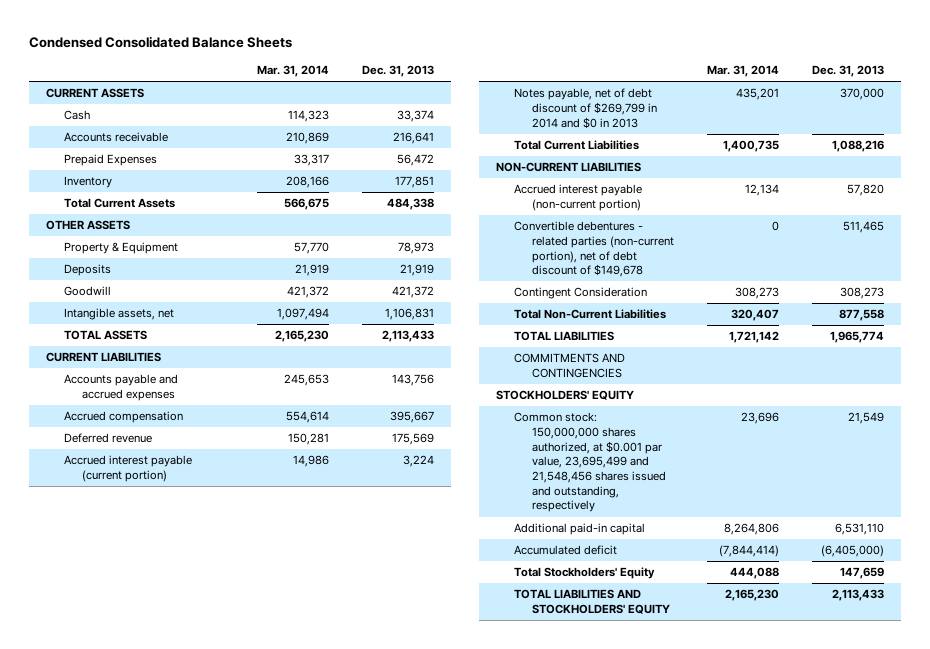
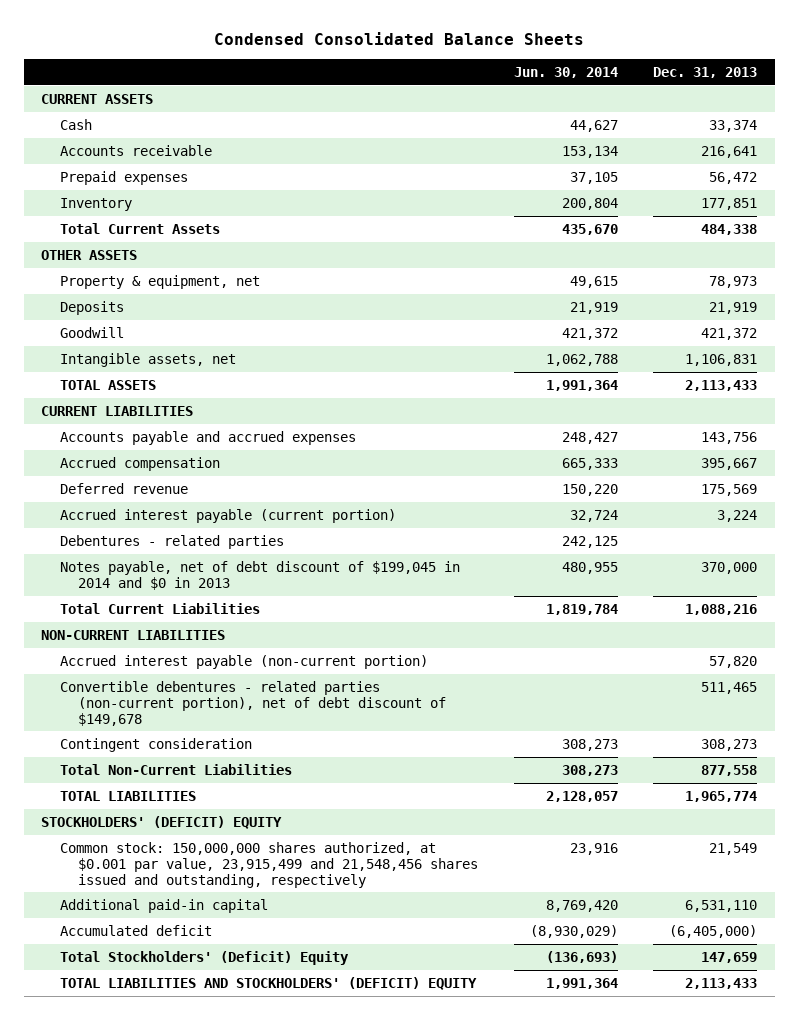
- | Mar. 31, 2014 | Dec. 31, 2013
+ | Jun. 30, 2014 | Dec. 31, 2013
- Prepaid Expenses | 33,317 | 56,472
+ Prepaid expenses | 37,105 | 56,472
- Property & Equipment | 57,770 | 78,973
+ Property & equipment, net | 49,615 | 78,973
- Notes payable, net of debt discount of $269,799 in 2014 and $0 in 2013 | 435,201 | 370,000
+ Debentures - related parties | 242,125 |
+ Notes payable, net of debt discount of $199,045 in 2014 and $0 in 2013 | 480,955 | 370,000
- Contingent Consideration | 308,273 | 308,273
+ Contingent consideration | 308,273 | 308,273
- COMMITMENTS AND CONTINGENCIES
- STOCKHOLDERS' EQUITY
- Common stock: 150,000,000 shares authorized, at $0.001 par value, 23,695,499 and 21,548,456 shares issued and outstanding, respectively | 23,696 | 21,549
+ STOCKHOLDERS' (DEFICIT) EQUITY
+ Common stock: 150,000,000 shares authorized, at $0.001 par value, 23,915,499 and 21,548,456 shares issued and outstanding, respectively | 23,916 | 21,549
- Total Stockholders' Equity | 444,088 | 147,659
- TOTAL LIABILITIES AND STOCKHOLDERS' EQUITY | 2,165,230 | 2,113,433
+ Total Stockholders' (Deficit) Equity | (136,693) | 147,659
+ TOTAL LIABILITIES AND STOCKHOLDERS' (DEFICIT) EQUITY | 1,991,364 | 2,113,433

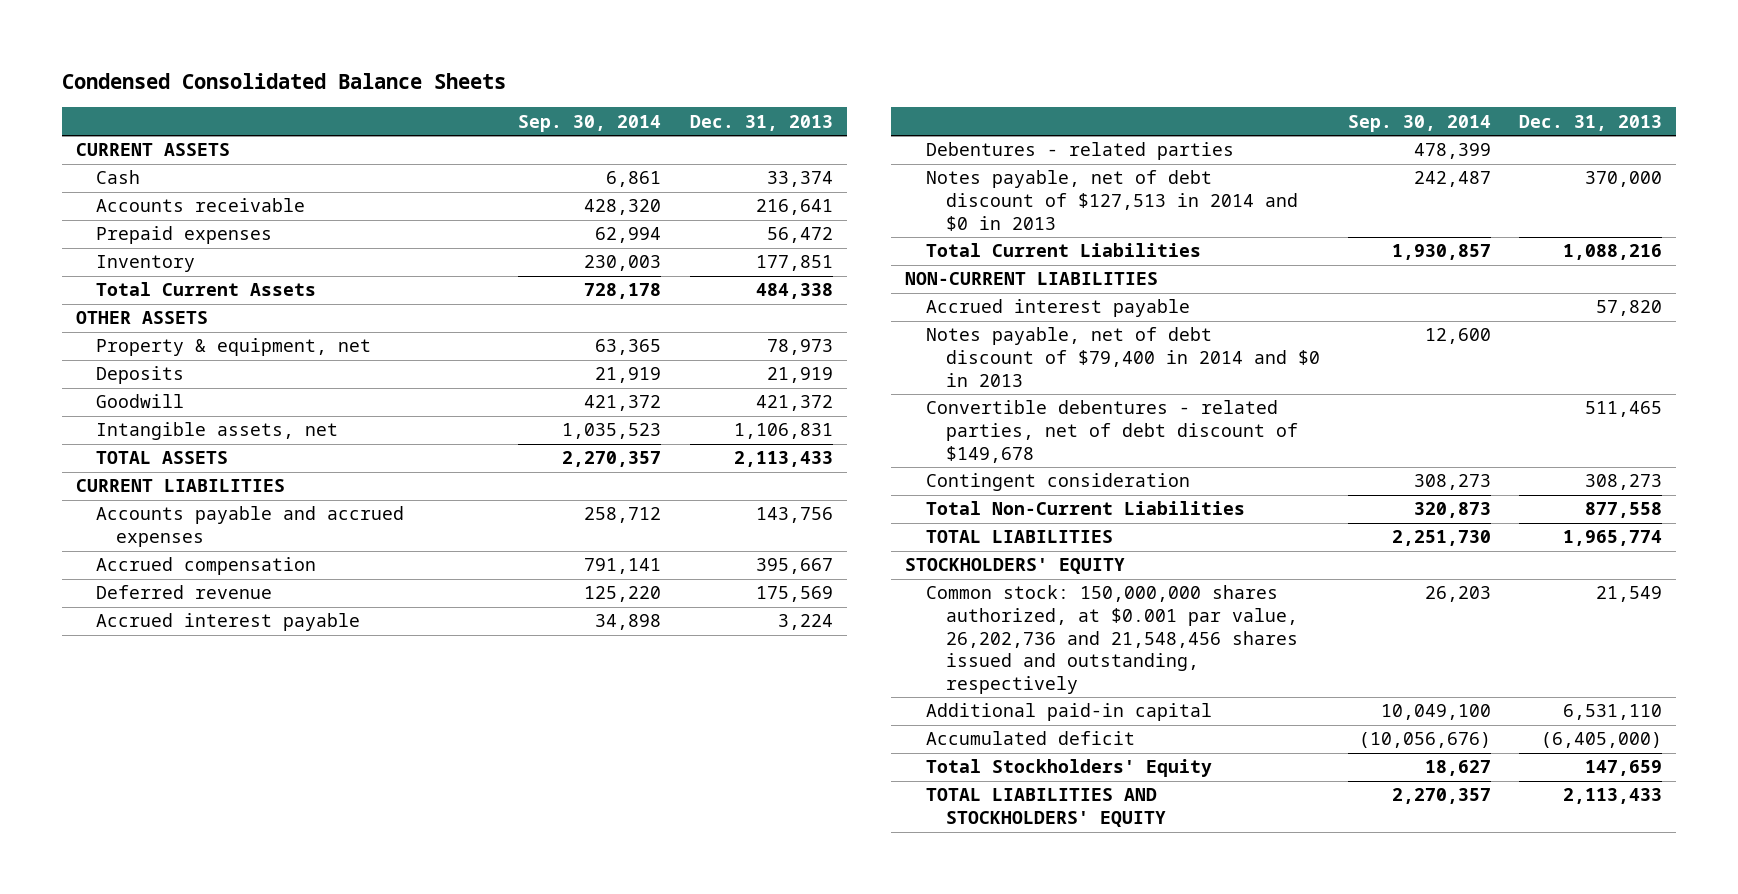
- | Jun. 30, 2014 | Dec. 31, 2013
+ | Sep. 30, 2014 | Dec. 31, 2013
- Accrued interest payable (current portion) | 32,724 | 3,224
+ Accrued interest payable | 34,898 | 3,224
- Notes payable, net of debt discount of $199,045 in 2014 and $0 in 2013 | 480,955 | 370,000
+ Notes payable, net of debt discount of $127,513 in 2014 and $0 in 2013 | 242,487 | 370,000
- Accrued interest payable (non-current portion) | | 57,820
- Convertible debentures - related parties (non-current portion), net of debt discount of $149,678 | | 511,465
+ Accrued interest payable | | 57,820
+ Notes payable, net of debt discount of $79,400 in 2014 and $0 in 2013 | 12,600 |
+ Convertible debentures - related parties, net of debt discount of $149,678 | | 511,465
- STOCKHOLDERS' (DEFICIT) EQUITY
- Common stock: 150,000,000 shares authorized, at $0.001 par value, 23,915,499 and 21,548,456 shares issued and outstanding, respectively | 23,916 | 21,549
+ STOCKHOLDERS' EQUITY
+ Common stock: 150,000,000 shares authorized, at $0.001 par value, 26,202,736 and 21,548,456 shares issued and outstanding, respectively | 26,203 | 21,549
- Total Stockholders' (Deficit) Equity | (136,693) | 147,659
- TOTAL LIABILITIES AND STOCKHOLDERS' (DEFICIT) EQUITY | 1,991,364 | 2,113,433
+ Total Stockholders' Equity | 18,627 | 147,659
+ TOTAL LIABILITIES AND STOCKHOLDERS' EQUITY | 2,270,357 | 2,113,433

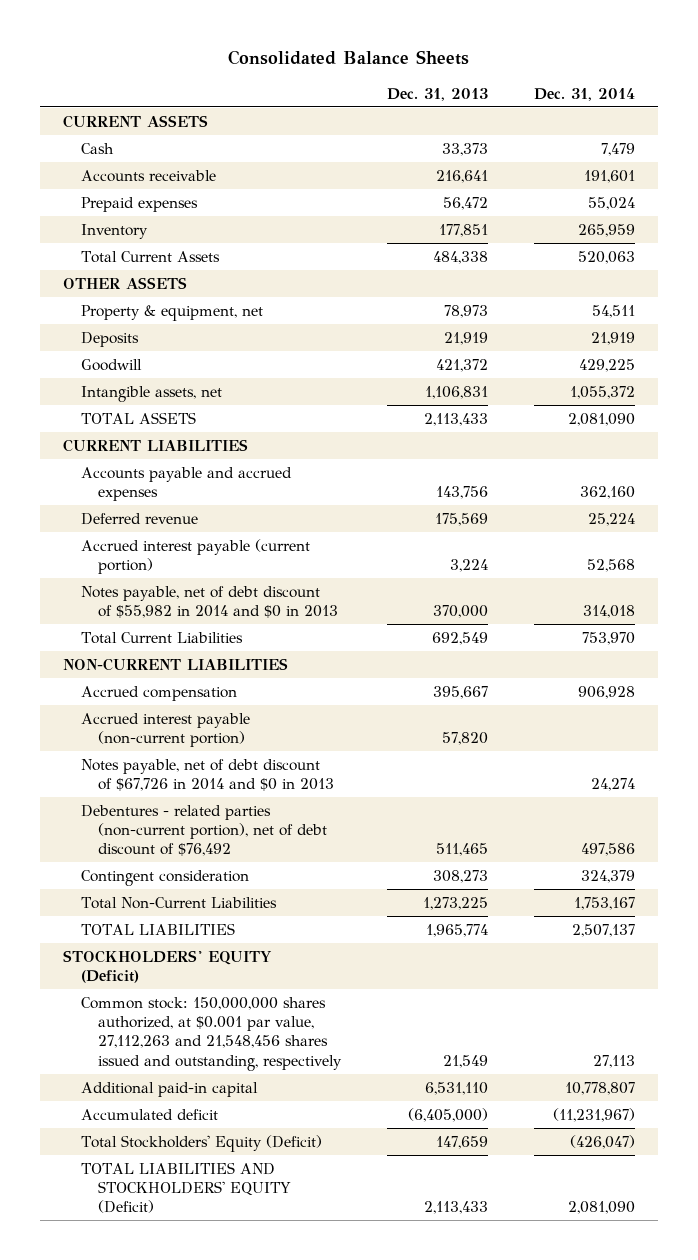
- Condensed Consolidated Balance Sheets
+ Consolidated Balance Sheets
- | Sep. 30, 2014 | Dec. 31, 2013
+ | Dec. 31, 2013 | Dec. 31, 2014
- Cash | 6,861 | 33,374
+ Cash | 33,373 | 7,479
- Accrued interest payable | 34,898 | 3,224
- Debentures - related parties | 478,399 |
- Notes payable, net of debt discount of $127,513 in 2014 and $0 in 2013 | 242,487 | 370,000
- Total Current Liabilities | 1,930,857 | 1,088,216
+ Accrued interest payable (current portion) | 3,224 | 52,568
+ Notes payable, net of debt discount of $55,982 in 2014 and $0 in 2013 | 370,000 | 314,018
+ Total Current Liabilities | 692,549 | 753,970
- Accrued interest payable | | 57,820
- Notes payable, net of debt discount of $79,400 in 2014 and $0 in 2013 | 12,600 |
- Convertible debentures - related parties, net of debt discount of $149,678 | | 511,465
moved down: Accrued compensation | 395,667 | 906,928
+ Accrued interest payable (non-current portion) | 57,820 |
+ Notes payable, net of debt discount of $67,726 in 2014 and $0 in 2013 | | 24,274
+ Debentures - related parties (non-current portion), net of debt discount of $76,492 | 511,465 | 497,586
- Total Non-Current Liabilities | 320,873 | 877,558
+ Total Non-Current Liabilities | 1,273,225 | 1,753,167
- STOCKHOLDERS' EQUITY
- Common stock: 150,000,000 shares authorized, at $0.001 par value, 26,202,736 and 21,548,456 shares issued and outstanding, respectively | 26,203 | 21,549
+ STOCKHOLDERS' EQUITY (Deficit)
+ Common stock: 150,000,000 shares authorized, at $0.001 par value, 27,112,263 and 21,548,456 shares issued and outstanding, respectively | 21,549 | 27,113
- Total Stockholders' Equity | 18,627 | 147,659
- TOTAL LIABILITIES AND STOCKHOLDERS' EQUITY | 2,270,357 | 2,113,433
+ Total Stockholders' Equity (Deficit) | 147,659 | (426,047)
+ TOTAL LIABILITIES AND STOCKHOLDERS' EQUITY (Deficit) | 2,113,433 | 2,081,090

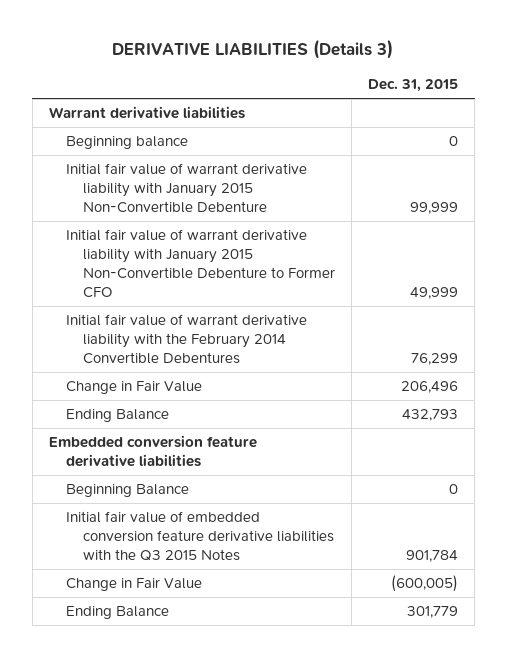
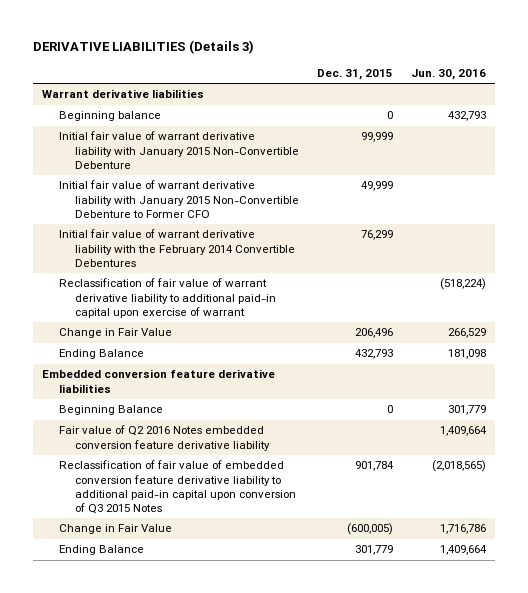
- | Dec. 31, 2015
+ | Dec. 31, 2015 | Jun. 30, 2016
+ Reclassification of fair value of warrant derivative liability to additional paid-in capital upon exercise of warrant | | (518,224)
- Initial fair value of embedded conversion feature derivative liabilities with the Q3 2015 Notes | 901,784
+ Fair value of Q2 2016 Notes embedded conversion feature derivative liability | | 1,409,664
+ Reclassification of fair value of embedded conversion feature derivative liability to additional paid-in capital upon conversion of Q3 2015 Notes | 901,784 | (2,018,565)

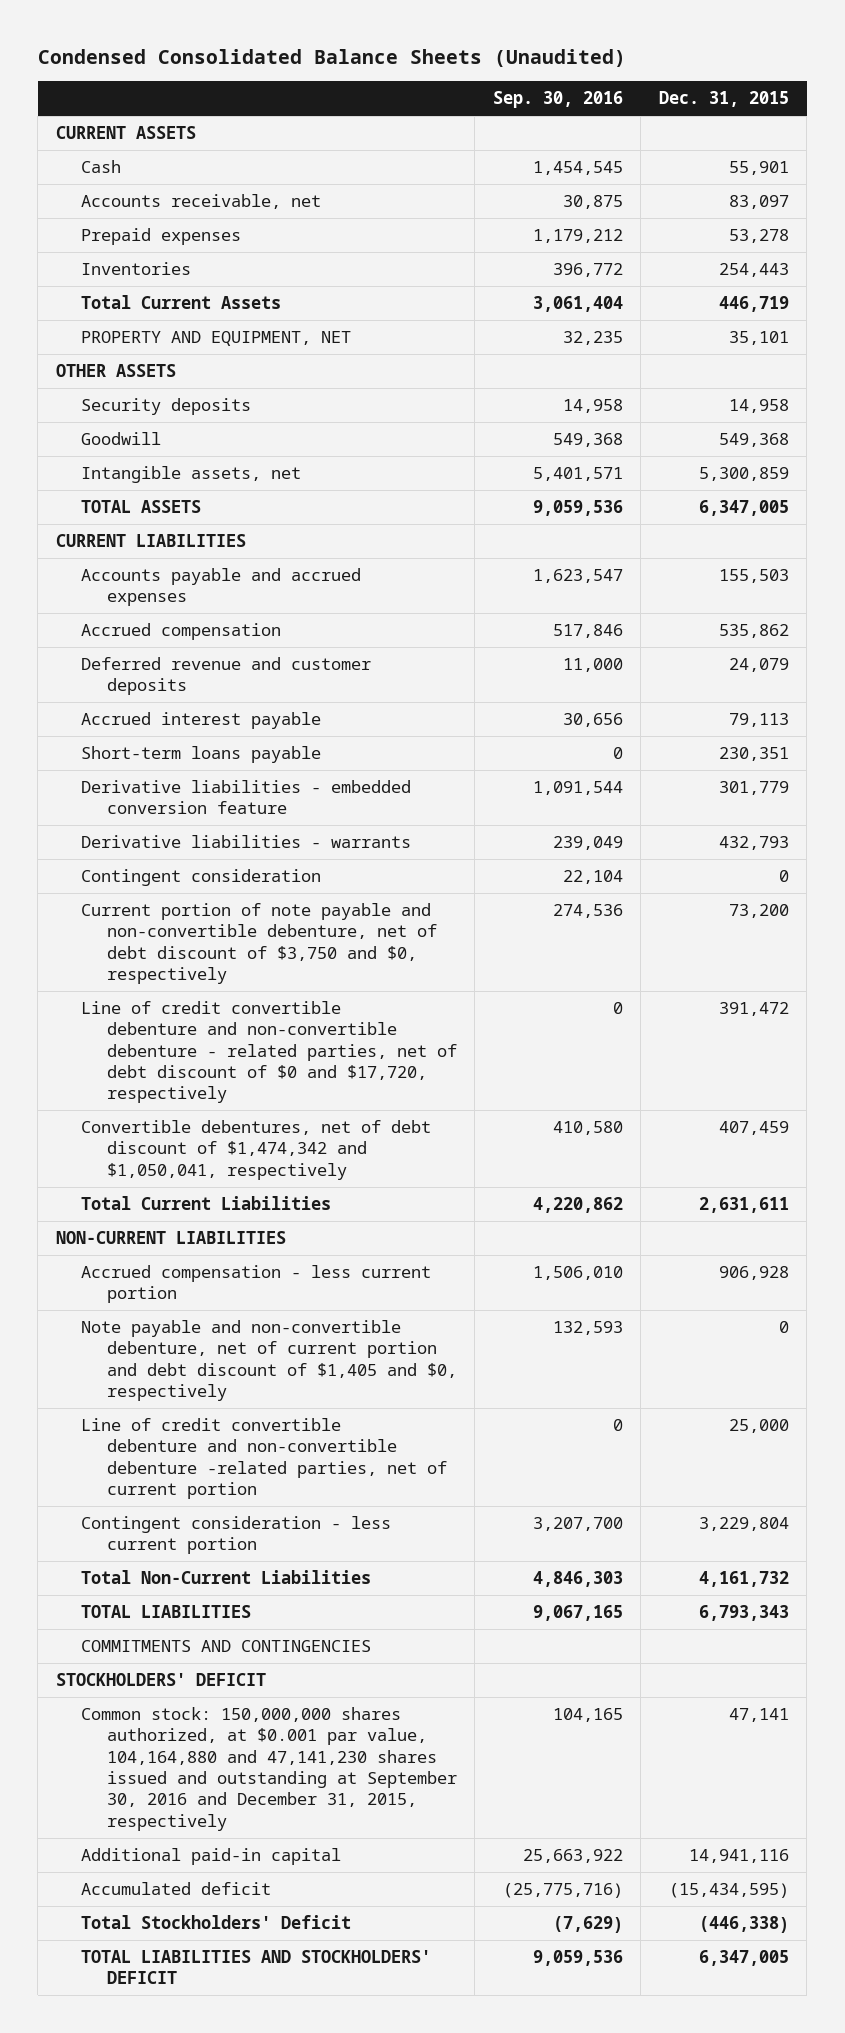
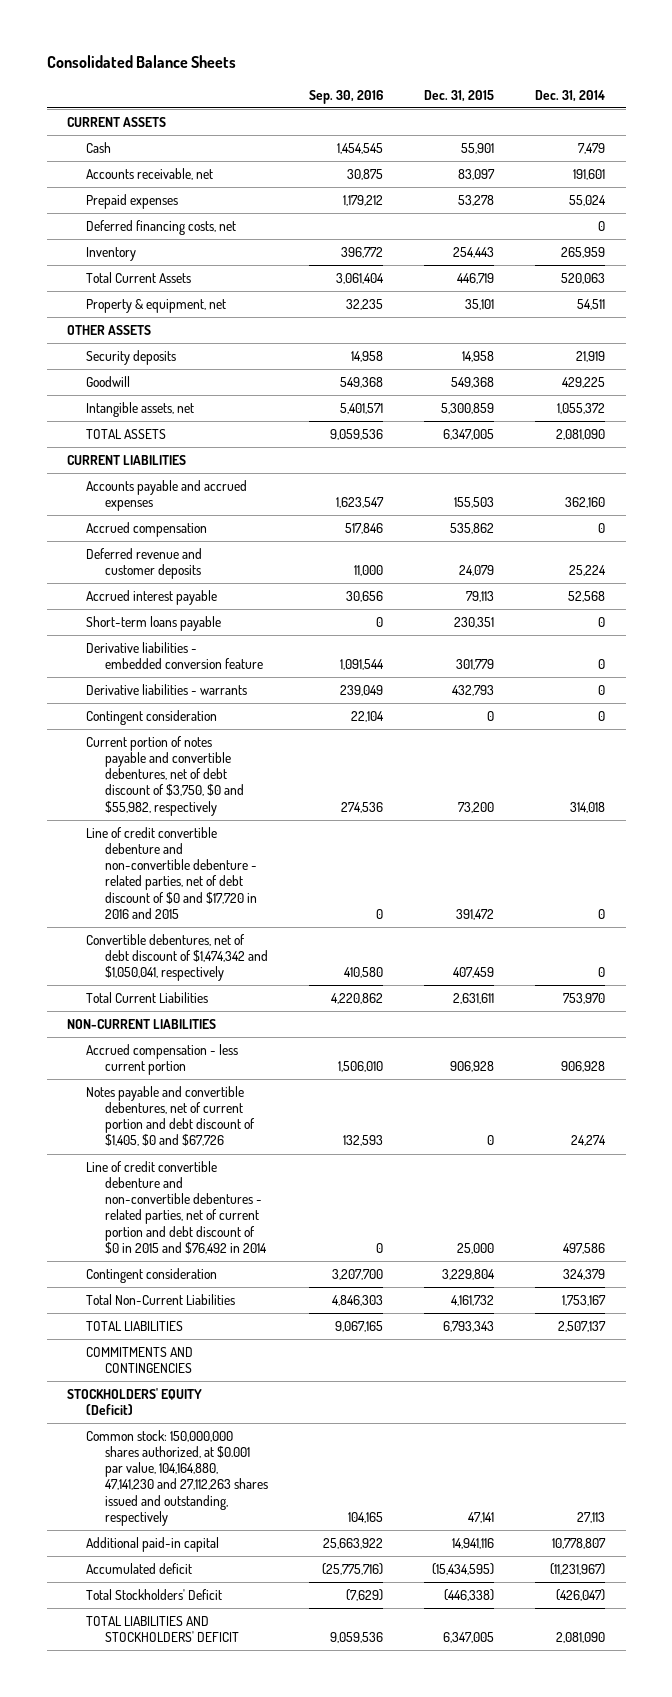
- Condensed Consolidated Balance Sheets (Unaudited)
+ Consolidated Balance Sheets
- | Sep. 30, 2016 | Dec. 31, 2015
+ | Sep. 30, 2016 | Dec. 31, 2015 | Dec. 31, 2014
- Inventories | 396,772 | 254,443
+ Deferred financing costs, net | | | 0
+ Inventory | 396,772 | 254,443 | 265,959
- PROPERTY AND EQUIPMENT, NET | 32,235 | 35,101
+ Property & equipment, net | 32,235 | 35,101 | 54,511
- Current portion of note payable and non-convertible debenture, net of debt discount of $3,750 and $0, respectively | 274,536 | 73,200
- Line of credit convertible debenture and non-convertible debenture - related parties, net of debt discount of $0 and $17,720, respectively | 0 | 391,472
+ Current portion of notes payable and convertible debentures, net of debt discount of $3,750, $0 and $55,982, respectively | 274,536 | 73,200 | 314,018
+ Line of credit convertible debenture and non-convertible debenture - related parties, net of debt discount of $0 and $17,720 in 2016 and 2015 | 0 | 391,472 | 0
- Note payable and non-convertible debenture, net of current portion and debt discount of $1,405 and $0, respectively | 132,593 | 0
- Line of credit convertible debenture and non-convertible debenture -related parties, net of current portion | 0 | 25,000
- Contingent consideration - less current portion | 3,207,700 | 3,229,804
+ Notes payable and convertible debentures, net of current portion and debt discount of $1,405, $0 and $67,726 | 132,593 | 0 | 24,274
+ Line of credit convertible debenture and non-convertible debentures - related parties, net of current portion and debt discount of $0 in 2015 and $76,492 in 2014 | 0 | 25,000 | 497,586
+ Contingent consideration | 3,207,700 | 3,229,804 | 324,379
- STOCKHOLDERS' DEFICIT
- Common stock: 150,000,000 shares authorized, at $0.001 par value, 104,164,880 and 47,141,230 shares issued and outstanding at September 30, 2016 and December 31, 2015, respectively | 104,165 | 47,141
+ STOCKHOLDERS' EQUITY (Deficit)
+ Common stock: 150,000,000 shares authorized, at $0.001 par value, 104,164,880, 47,141,230 and 27,112,263 shares issued and outstanding, respectively | 104,165 | 47,141 | 27,113

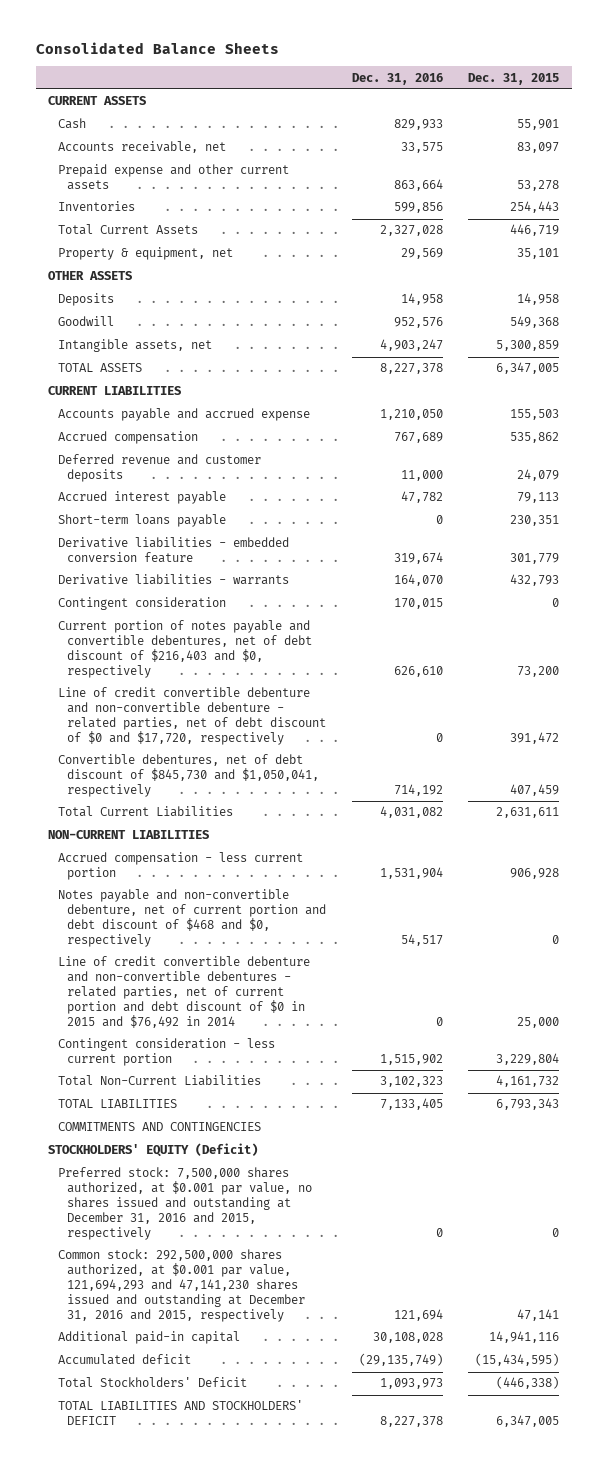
- | Sep. 30, 2016 | Dec. 31, 2015 | Dec. 31, 2014
+ | Dec. 31, 2016 | Dec. 31, 2015
- Prepaid expenses | 1,179,212 | 53,278 | 55,024
- Deferred financing costs, net | | | 0
- Inventory | 396,772 | 254,443 | 265,959
+ Prepaid expense and other current assets | 863,664 | 53,278
+ Inventories | 599,856 | 254,443
- Security deposits | 14,958 | 14,958 | 21,919
+ Deposits | 14,958 | 14,958
- Accounts payable and accrued expenses | 1,623,547 | 155,503 | 362,160
+ Accounts payable and accrued expense | 1,210,050 | 155,503
- Current portion of notes payable and convertible debentures, net of debt discount of $3,750, $0 and $55,982, respectively | 274,536 | 73,200 | 314,018
- Line of credit convertible debenture and non-convertible debenture - related parties, net of debt discount of $0 and $17,720 in 2016 and 2015 | 0 | 391,472 | 0
- Convertible debentures, net of debt discount of $1,474,342 and $1,050,041, respectively | 410,580 | 407,459 | 0
+ Current portion of notes payable and convertible debentures, net of debt discount of $216,403 and $0, respectively | 626,610 | 73,200
+ Line of credit convertible debenture and non-convertible debenture - related parties, net of debt discount of $0 and $17,720, respectively | 0 | 391,472
+ Convertible debentures, net of debt discount of $845,730 and $1,050,041, respectively | 714,192 | 407,459
- Notes payable and convertible debentures, net of current portion and debt discount of $1,405, $0 and $67,726 | 132,593 | 0 | 24,274
+ Notes payable and non-convertible debenture, net of current portion and debt discount of $468 and $0, respectively | 54,517 | 0
- Contingent consideration | 3,207,700 | 3,229,804 | 324,379
+ Contingent consideration - less current portion | 1,515,902 | 3,229,804
- Common stock: 150,000,000 shares authorized, at $0.001 par value, 104,164,880, 47,141,230 and 27,112,263 shares issued and outstanding, respectively | 104,165 | 47,141 | 27,113
+ Preferred stock: 7,500,000 shares authorized, at $0.001 par value, no shares issued and outstanding at December 31, 2016 and 2015, respectively | 0 | 0
+ Common stock: 292,500,000 shares authorized, at $0.001 par value, 121,694,293 and 47,141,230 shares issued and outstanding at December 31, 2016 and 2015, respectively | 121,694 | 47,141

